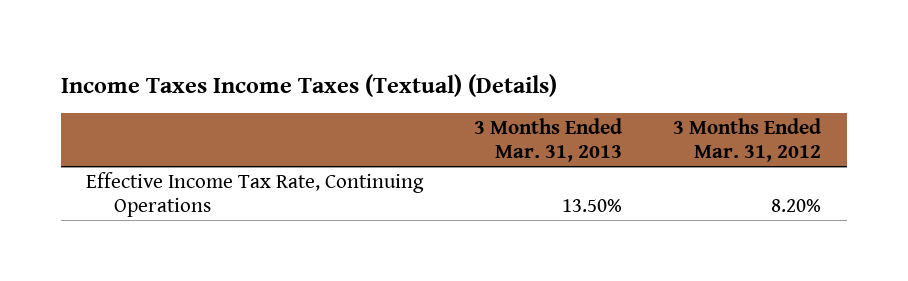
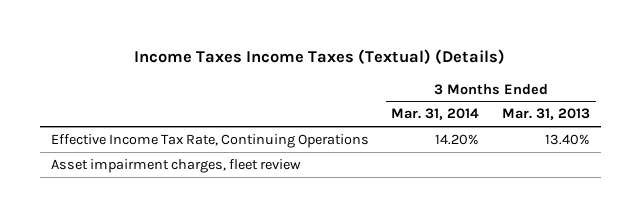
- | 3 Months Ended Mar. 31, 2013 | 3 Months Ended Mar. 31, 2012
+ | 3 Months Ended Mar. 31, 2014 | 3 Months Ended Mar. 31, 2013
- Effective Income Tax Rate, Continuing Operations | 13.50% | 8.20%
+ Effective Income Tax Rate, Continuing Operations | 14.20% | 13.40%
+ Asset impairment charges, fleet review

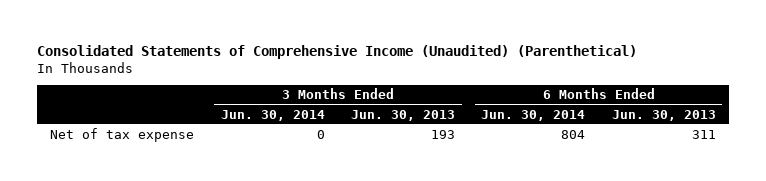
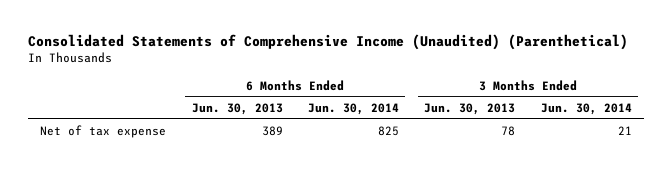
- | 3 Months Ended Jun. 30, 2014 | 3 Months Ended Jun. 30, 2013 | 6 Months Ended Jun. 30, 2014 | 6 Months Ended Jun. 30, 2013
+ | 6 Months Ended Jun. 30, 2013 | 6 Months Ended Jun. 30, 2014 | 3 Months Ended Jun. 30, 2013 | 3 Months Ended Jun. 30, 2014
- Net of tax expense | 0 | 193 | 804 | 311
+ Net of tax expense | 389 | 825 | 78 | 21

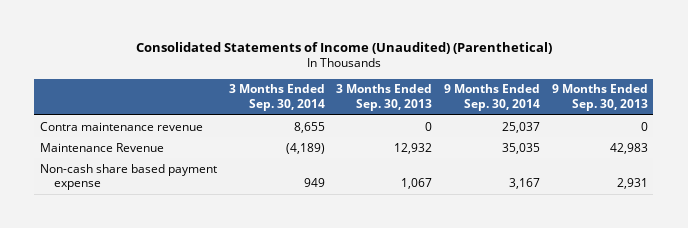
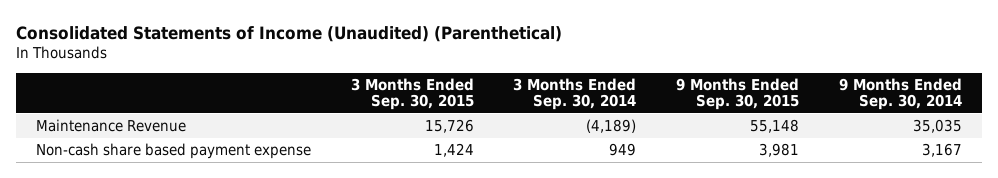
- | 3 Months Ended Sep. 30, 2014 | 3 Months Ended Sep. 30, 2013 | 9 Months Ended Sep. 30, 2014 | 9 Months Ended Sep. 30, 2013
+ | 3 Months Ended Sep. 30, 2015 | 3 Months Ended Sep. 30, 2014 | 9 Months Ended Sep. 30, 2015 | 9 Months Ended Sep. 30, 2014
- Contra maintenance revenue | 8,655 | 0 | 25,037 | 0

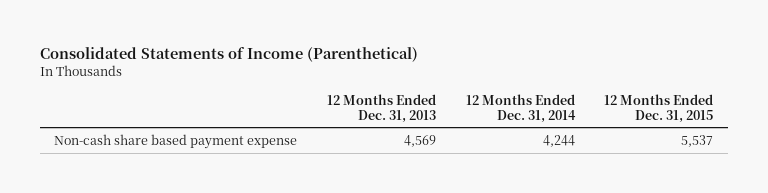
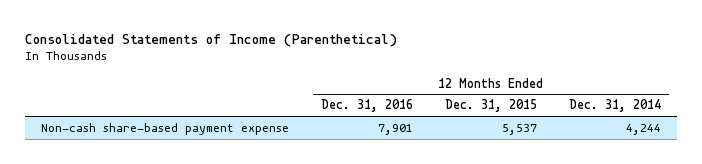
- | 12 Months Ended Dec. 31, 2013 | 12 Months Ended Dec. 31, 2014 | 12 Months Ended Dec. 31, 2015
+ | 12 Months Ended Dec. 31, 2016 | 12 Months Ended Dec. 31, 2015 | 12 Months Ended Dec. 31, 2014
- Non-cash share based payment expense | 4,569 | 4,244 | 5,537
+ Non-cash share-based payment expense | 7,901 | 5,537 | 4,244

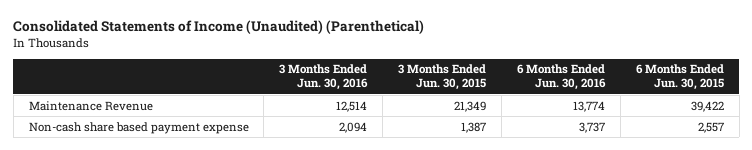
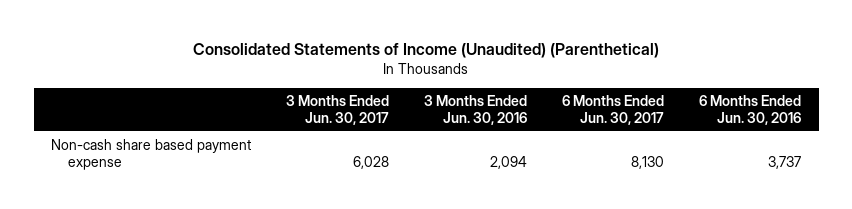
- | 3 Months Ended Jun. 30, 2016 | 3 Months Ended Jun. 30, 2015 | 6 Months Ended Jun. 30, 2016 | 6 Months Ended Jun. 30, 2015
+ | 3 Months Ended Jun. 30, 2017 | 3 Months Ended Jun. 30, 2016 | 6 Months Ended Jun. 30, 2017 | 6 Months Ended Jun. 30, 2016
- Maintenance Revenue | 12,514 | 21,349 | 13,774 | 39,422

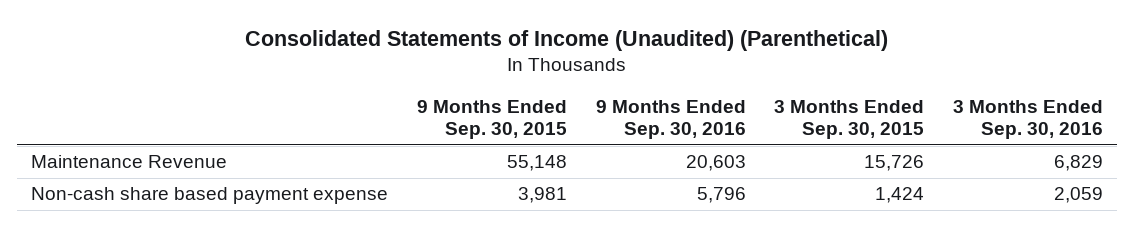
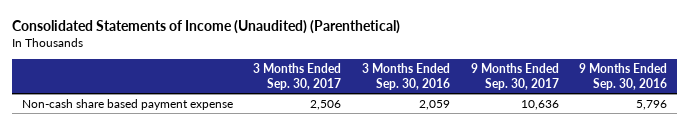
- | 9 Months Ended Sep. 30, 2015 | 9 Months Ended Sep. 30, 2016 | 3 Months Ended Sep. 30, 2015 | 3 Months Ended Sep. 30, 2016
+ | 3 Months Ended Sep. 30, 2017 | 3 Months Ended Sep. 30, 2016 | 9 Months Ended Sep. 30, 2017 | 9 Months Ended Sep. 30, 2016
- Maintenance Revenue | 55,148 | 20,603 | 15,726 | 6,829

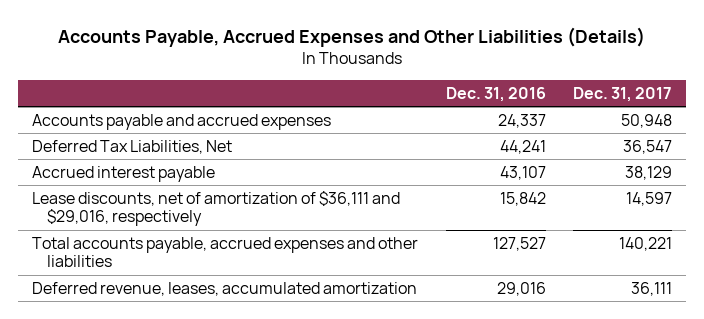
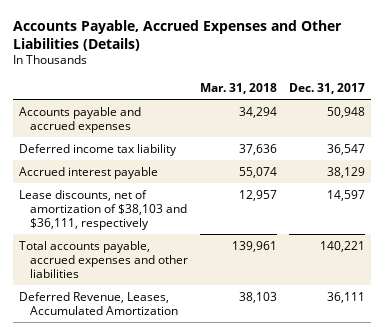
- | Dec. 31, 2016 | Dec. 31, 2017
+ | Mar. 31, 2018 | Dec. 31, 2017
- Deferred Tax Liabilities, Net | 44,241 | 36,547
+ Deferred income tax liability | 37,636 | 36,547
- Lease discounts, net of amortization of $36,111 and $29,016, respectively | 15,842 | 14,597
+ Lease discounts, net of amortization of $38,103 and $36,111, respectively | 12,957 | 14,597
- Deferred revenue, leases, accumulated amortization | 29,016 | 36,111
+ Deferred Revenue, Leases, Accumulated Amortization | 38,103 | 36,111

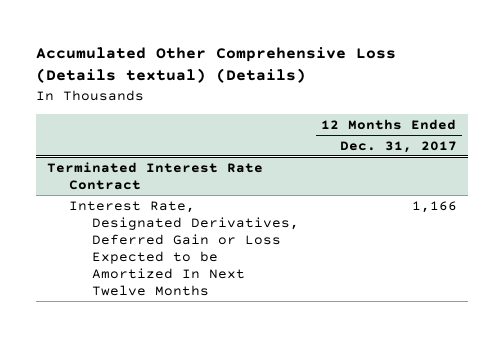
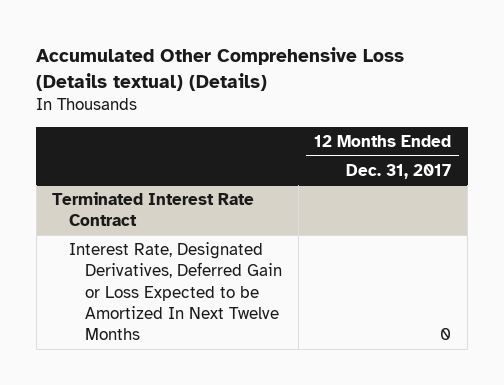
@ Terminated Interest Rate Contract
- Interest Rate, Designated Derivatives, Deferred Gain or Loss Expected to be Amortized In Next Twelve Months | 1,166
+ Interest Rate, Designated Derivatives, Deferred Gain or Loss Expected to be Amortized In Next Twelve Months | 0

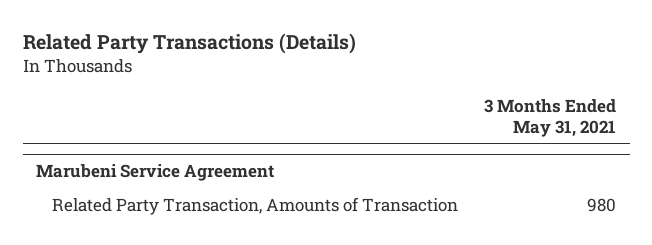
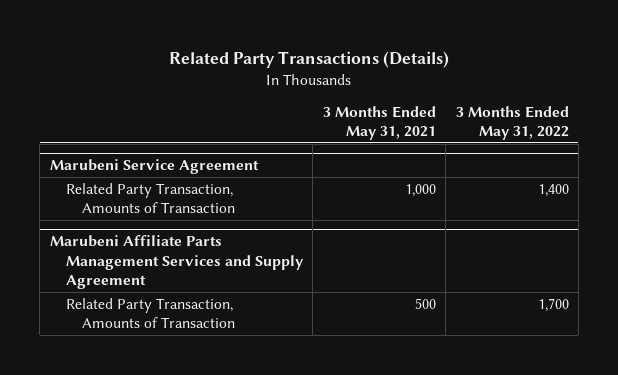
- | 3 Months Ended May 31, 2021
+ | 3 Months Ended May 31, 2021 | 3 Months Ended May 31, 2022
@ Marubeni Service Agreement
- Related Party Transaction, Amounts of Transaction | 980
+ Related Party Transaction, Amounts of Transaction | 1,000 | 1,400
+ Marubeni Affiliate Parts Management Services and Supply Agreement
+ Related Party Transaction, Amounts of Transaction | 500 | 1,700

